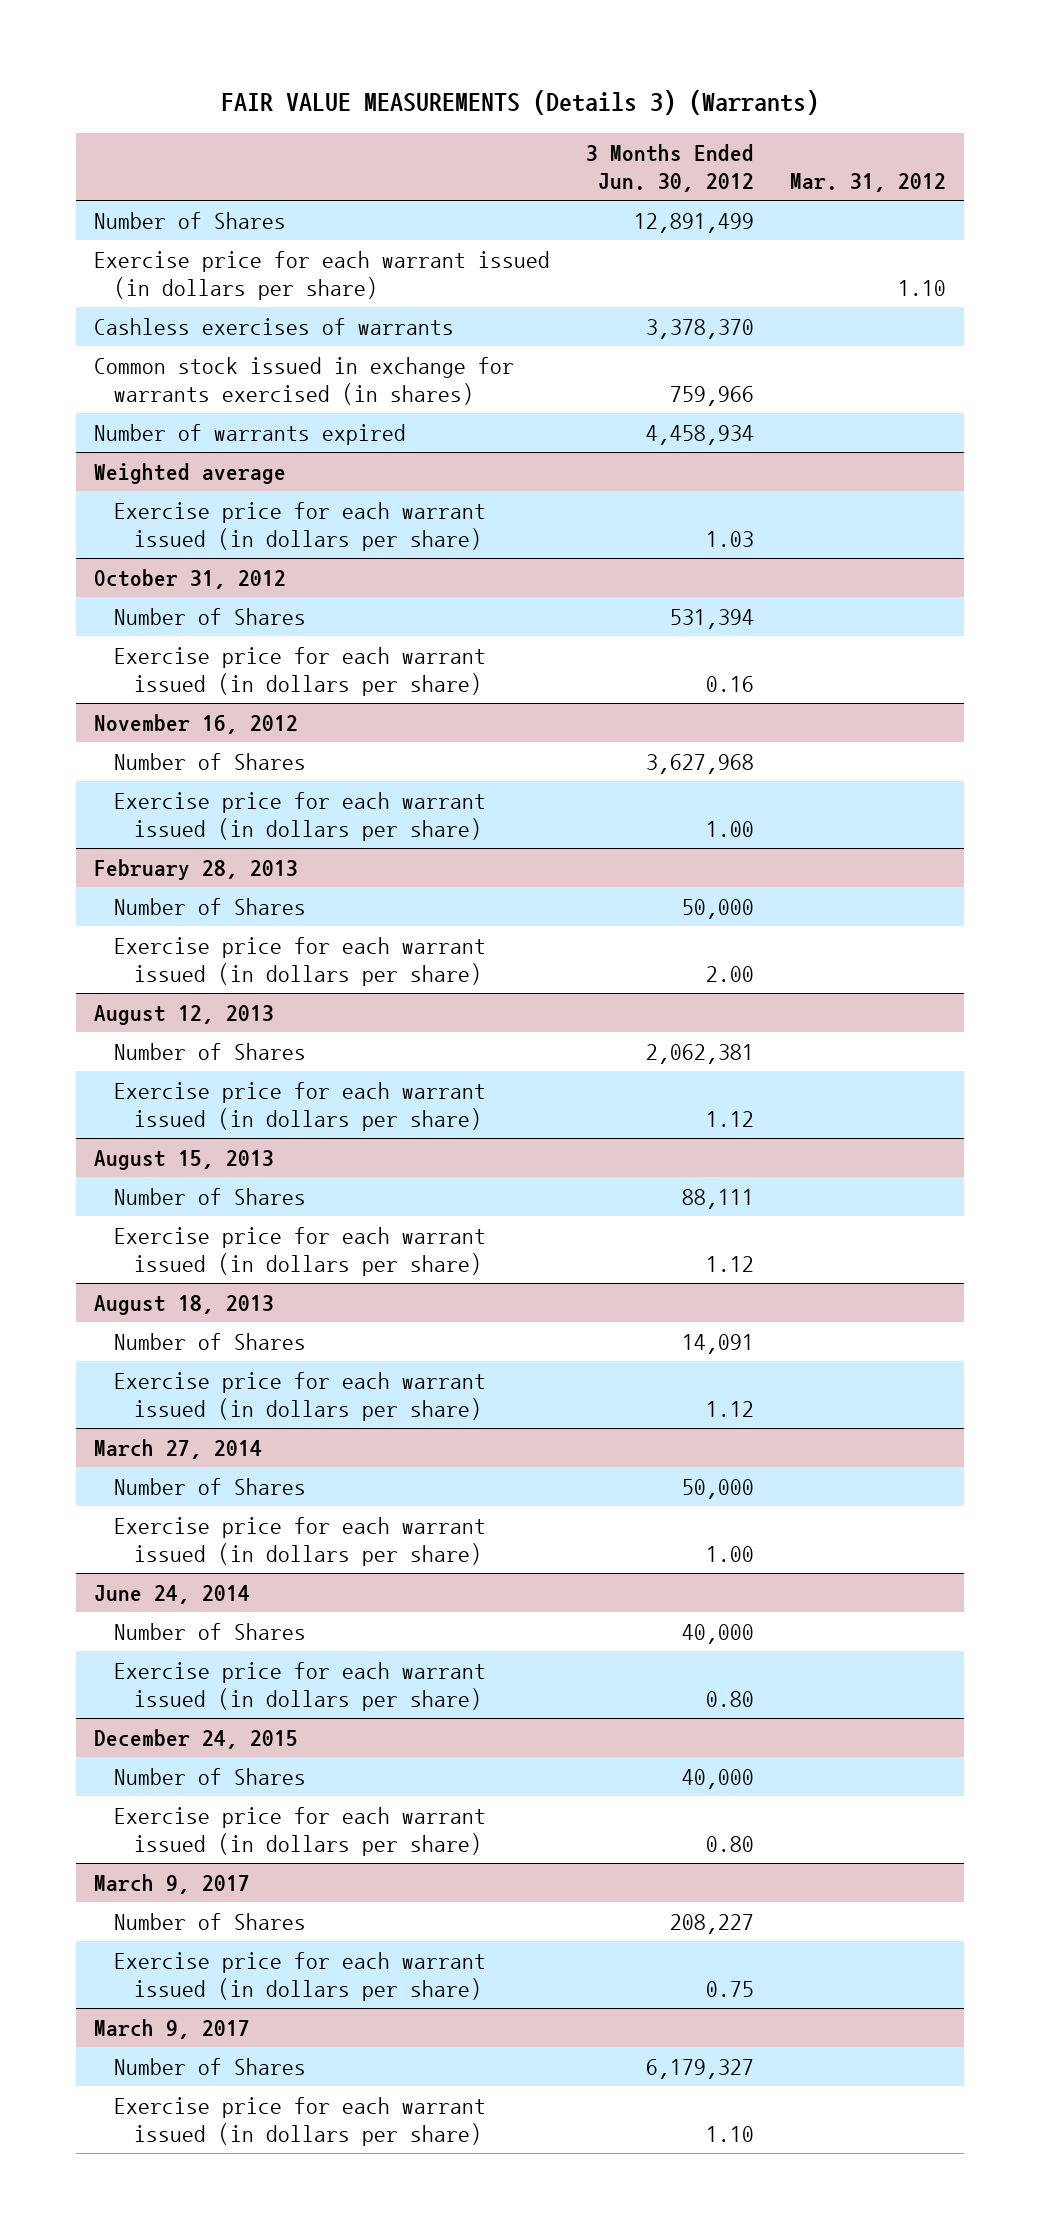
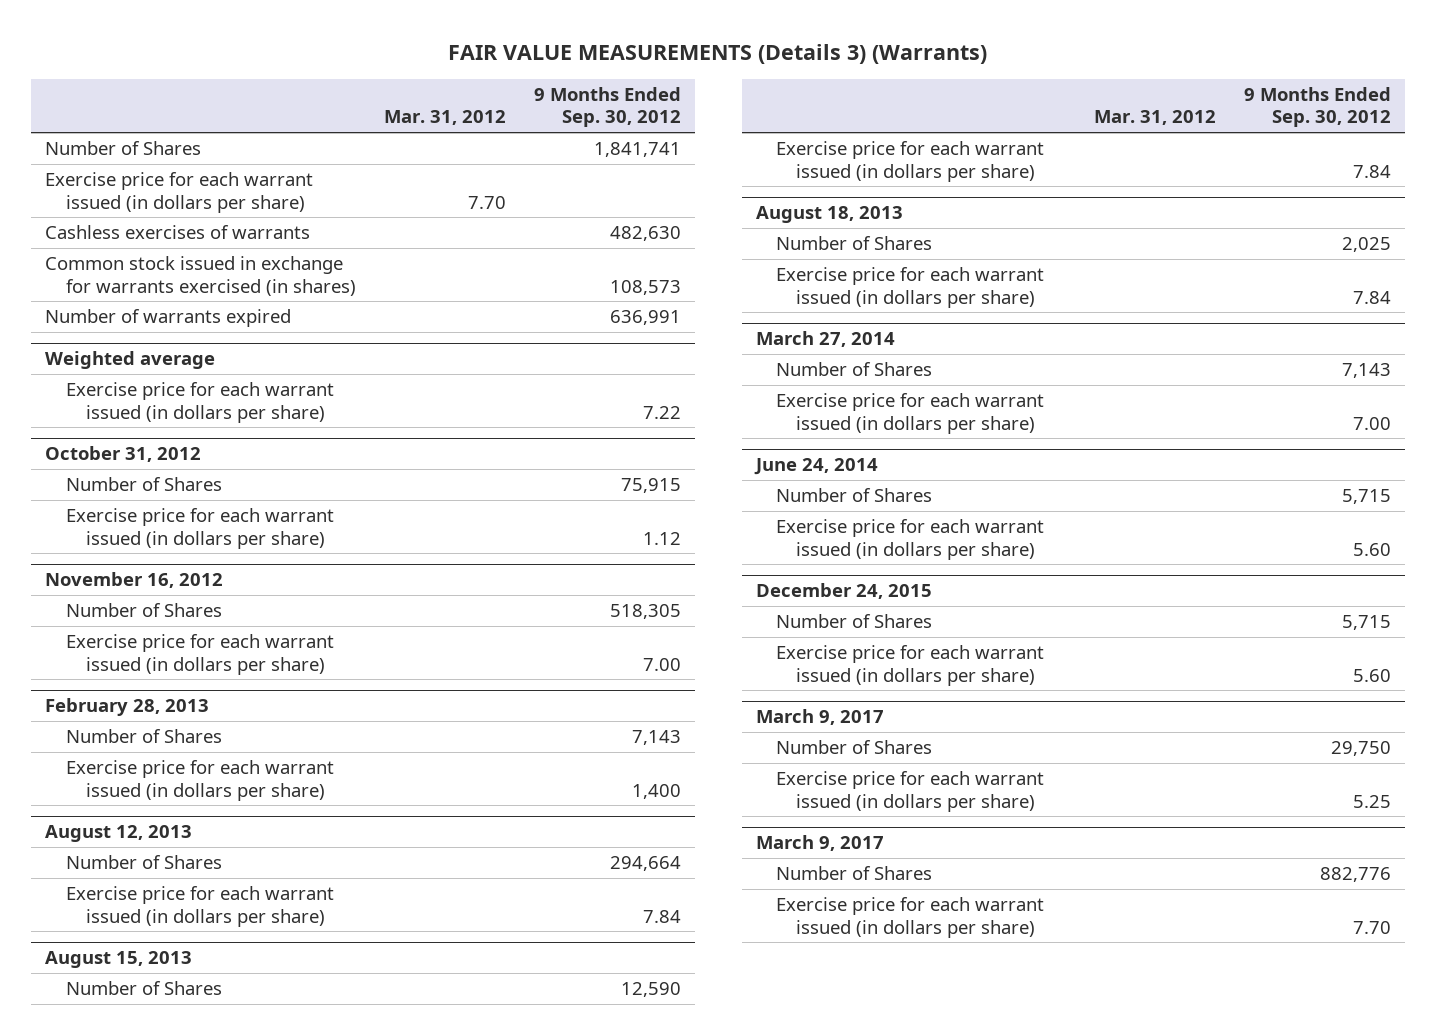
- | 3 Months Ended Jun. 30, 2012 | Mar. 31, 2012
+ | Mar. 31, 2012 | 9 Months Ended Sep. 30, 2012
- Exercise price for each warrant issued (in dollars per share) | | 1.10
+ Exercise price for each warrant issued (in dollars per share) | 7.70 |

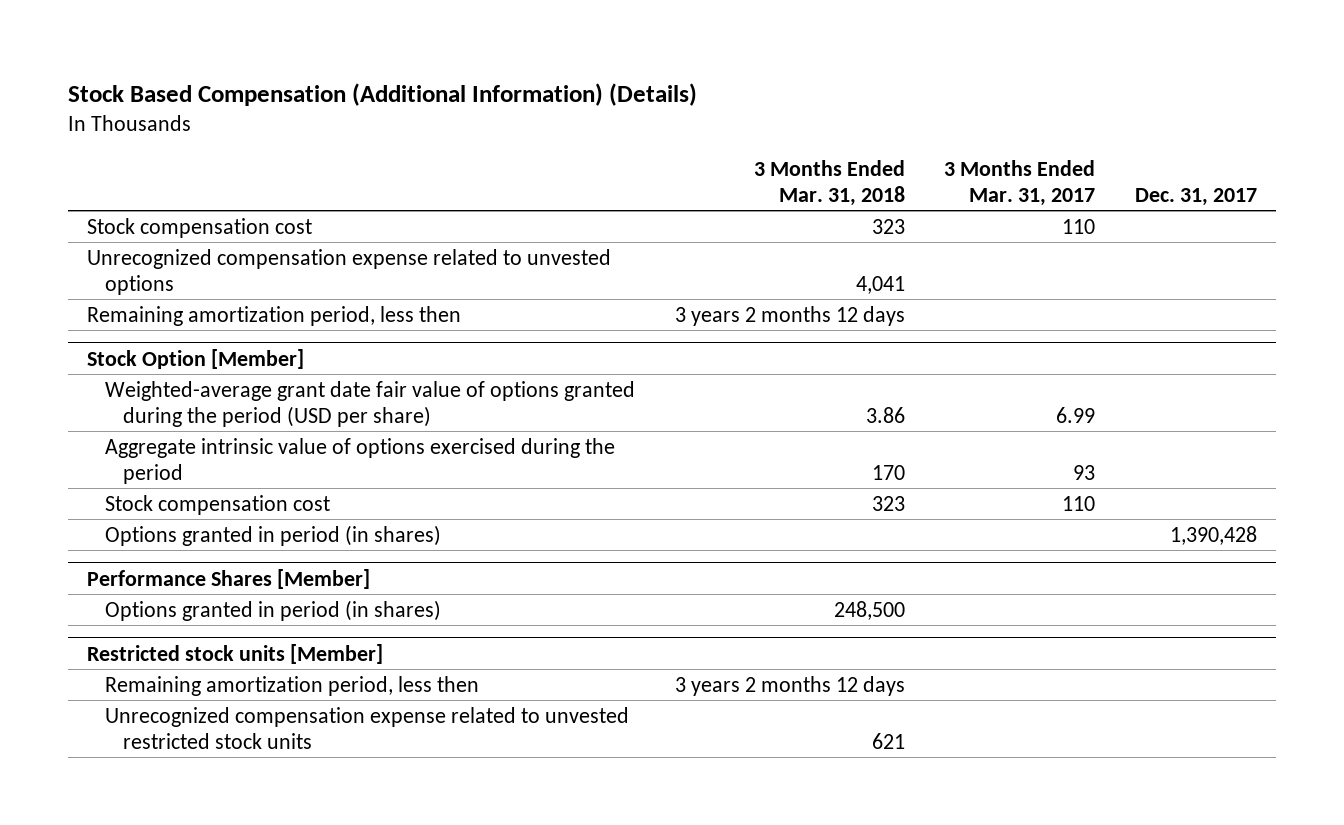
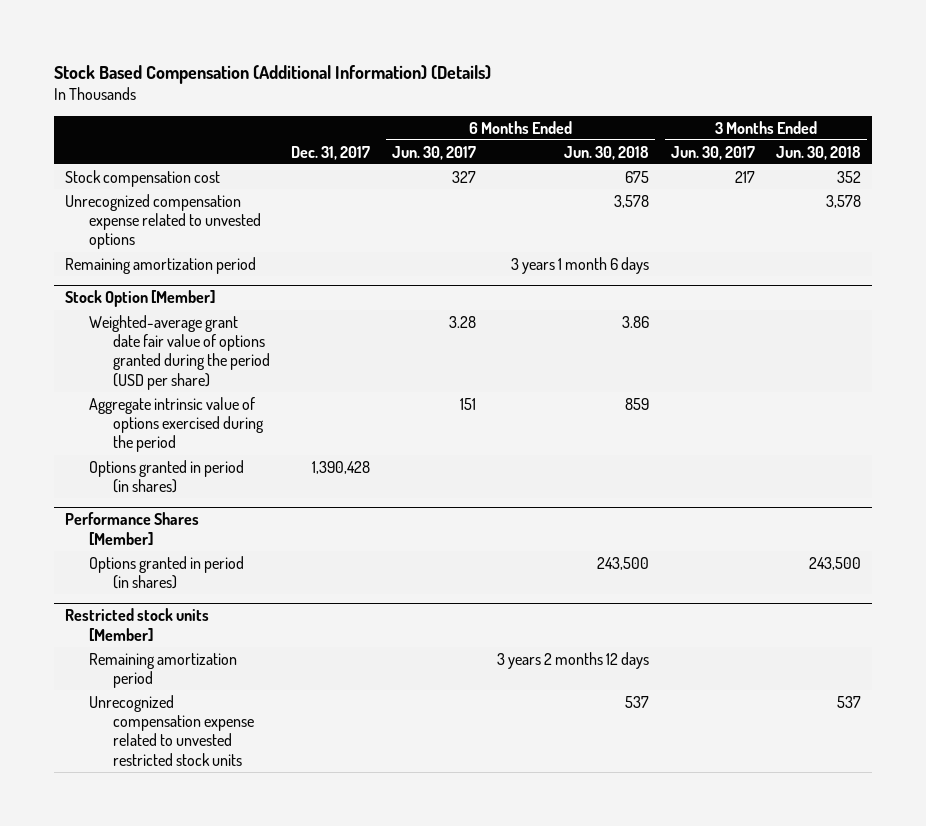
- | 3 Months Ended Mar. 31, 2018 | 3 Months Ended Mar. 31, 2017 | Dec. 31, 2017
+ | Dec. 31, 2017 | 6 Months Ended Jun. 30, 2017 | 6 Months Ended Jun. 30, 2018 | 3 Months Ended Jun. 30, 2017 | 3 Months Ended Jun. 30, 2018
- Remaining amortization period, less then | 3 years 2 months 12 days | |
+ Remaining amortization period | | | 3 years 1 month 6 days | |
@ Stock Option [Member]
- Stock compensation cost | 323 | 110 |
@ Restricted stock units [Member]
- Remaining amortization period, less then | 3 years 2 months 12 days | |
+ Remaining amortization period | | | 3 years 2 months 12 days | |

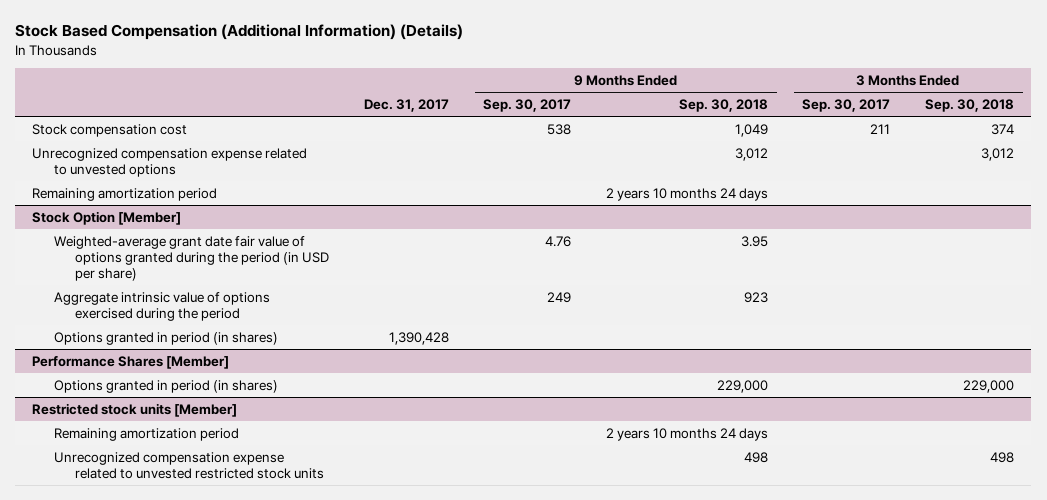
- | Dec. 31, 2017 | 6 Months Ended Jun. 30, 2017 | 6 Months Ended Jun. 30, 2018 | 3 Months Ended Jun. 30, 2017 | 3 Months Ended Jun. 30, 2018
+ | Dec. 31, 2017 | 9 Months Ended Sep. 30, 2017 | 9 Months Ended Sep. 30, 2018 | 3 Months Ended Sep. 30, 2017 | 3 Months Ended Sep. 30, 2018
@ Stock Option [Member]
- Weighted-average grant date fair value of options granted during the period (USD per share) | | 3.28 | 3.86 | |
+ Weighted-average grant date fair value of options granted during the period (in USD per share) | | 4.76 | 3.95 | |

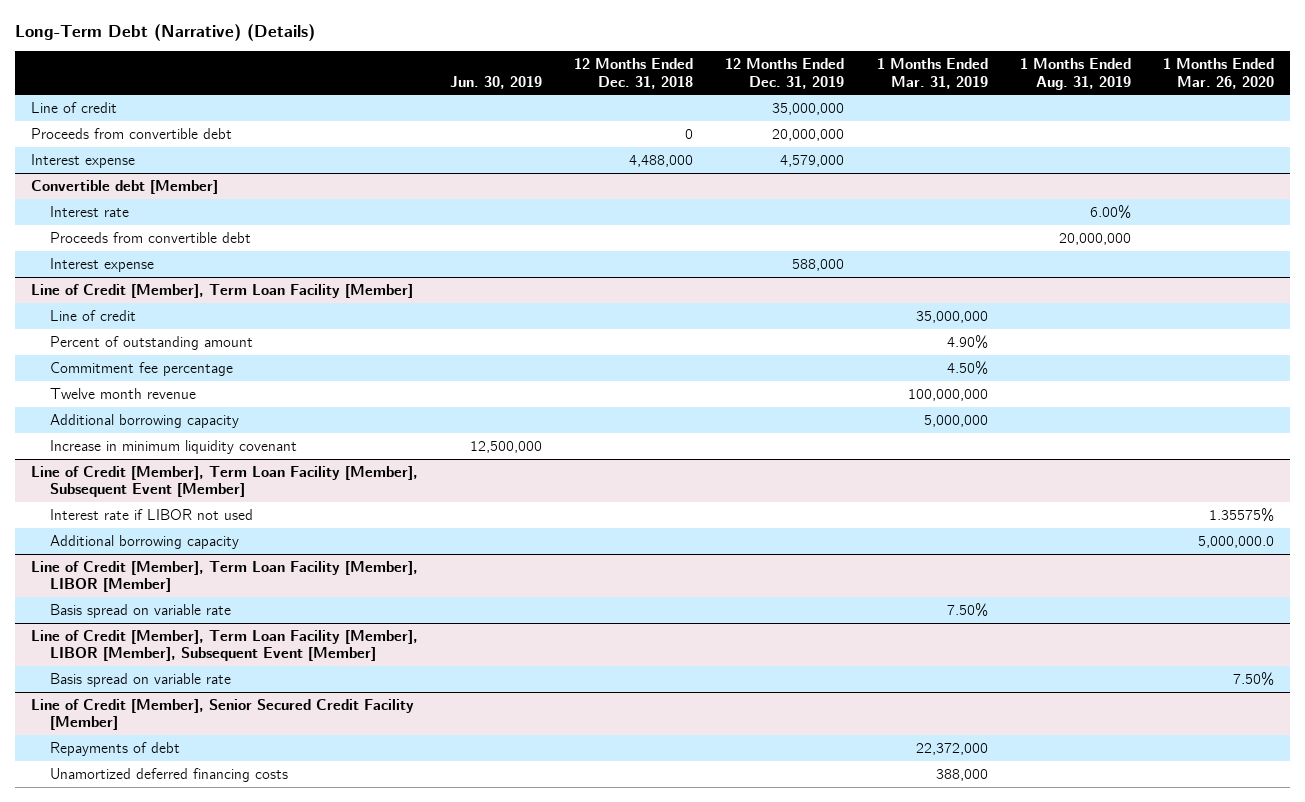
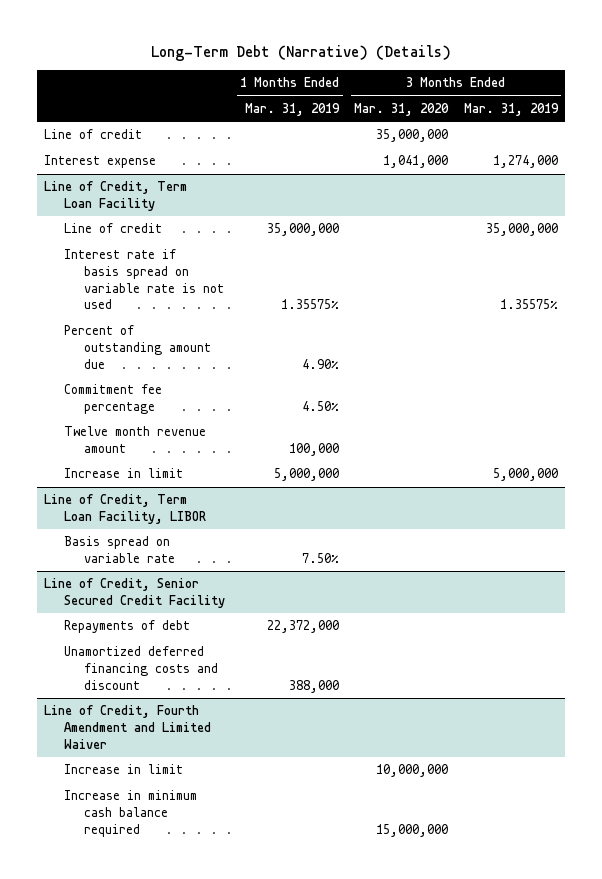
- | Jun. 30, 2019 | 12 Months Ended Dec. 31, 2018 | 12 Months Ended Dec. 31, 2019 | 1 Months Ended Mar. 31, 2019 | 1 Months Ended Aug. 31, 2019 | 1 Months Ended Mar. 26, 2020
+ | 1 Months Ended Mar. 31, 2019 | 3 Months Ended Mar. 31, 2020 | 3 Months Ended Mar. 31, 2019
- Proceeds from convertible debt | | 0 | 20,000,000 | | |
- Convertible debt [Member]
- Interest rate | | | | | 6.00% |
- Proceeds from convertible debt | | | | | 20,000,000 |
- Interest expense | | | 588,000 | | |
- Line of Credit [Member], Term Loan Facility [Member]
+ Line of Credit, Term Loan Facility
- Percent of outstanding amount | | | | 4.90% | |
+ Interest rate if basis spread on variable rate is not used | 1.35575% | | 1.35575%
+ Percent of outstanding amount due | 4.90% | |
- Twelve month revenue | | | | 100,000,000 | |
- Additional borrowing capacity | | | | 5,000,000 | |
- Increase in minimum liquidity covenant | 12,500,000 | | | | |
- Line of Credit [Member], Term Loan Facility [Member], Subsequent Event [Member]
- Interest rate if LIBOR not used | | | | | | 1.35575%
- Additional borrowing capacity | | | | | | 5,000,000.0
- Line of Credit [Member], Term Loan Facility [Member], LIBOR [Member]
+ Twelve month revenue amount | 100,000 | |
+ Increase in limit | 5,000,000 | | 5,000,000
+ Line of Credit, Term Loan Facility, LIBOR
- Line of Credit [Member], Term Loan Facility [Member], LIBOR [Member], Subsequent Event [Member]
- Basis spread on variable rate | | | | | | 7.50%
- Line of Credit [Member], Senior Secured Credit Facility [Member]
+ Line of Credit, Senior Secured Credit Facility
- Unamortized deferred financing costs | | | | 388,000 | |
+ Unamortized deferred financing costs and discount | 388,000 | |
+ Line of Credit, Fourth Amendment and Limited Waiver
+ Increase in limit | | 10,000,000 |
+ Increase in minimum cash balance required | | 15,000,000 |

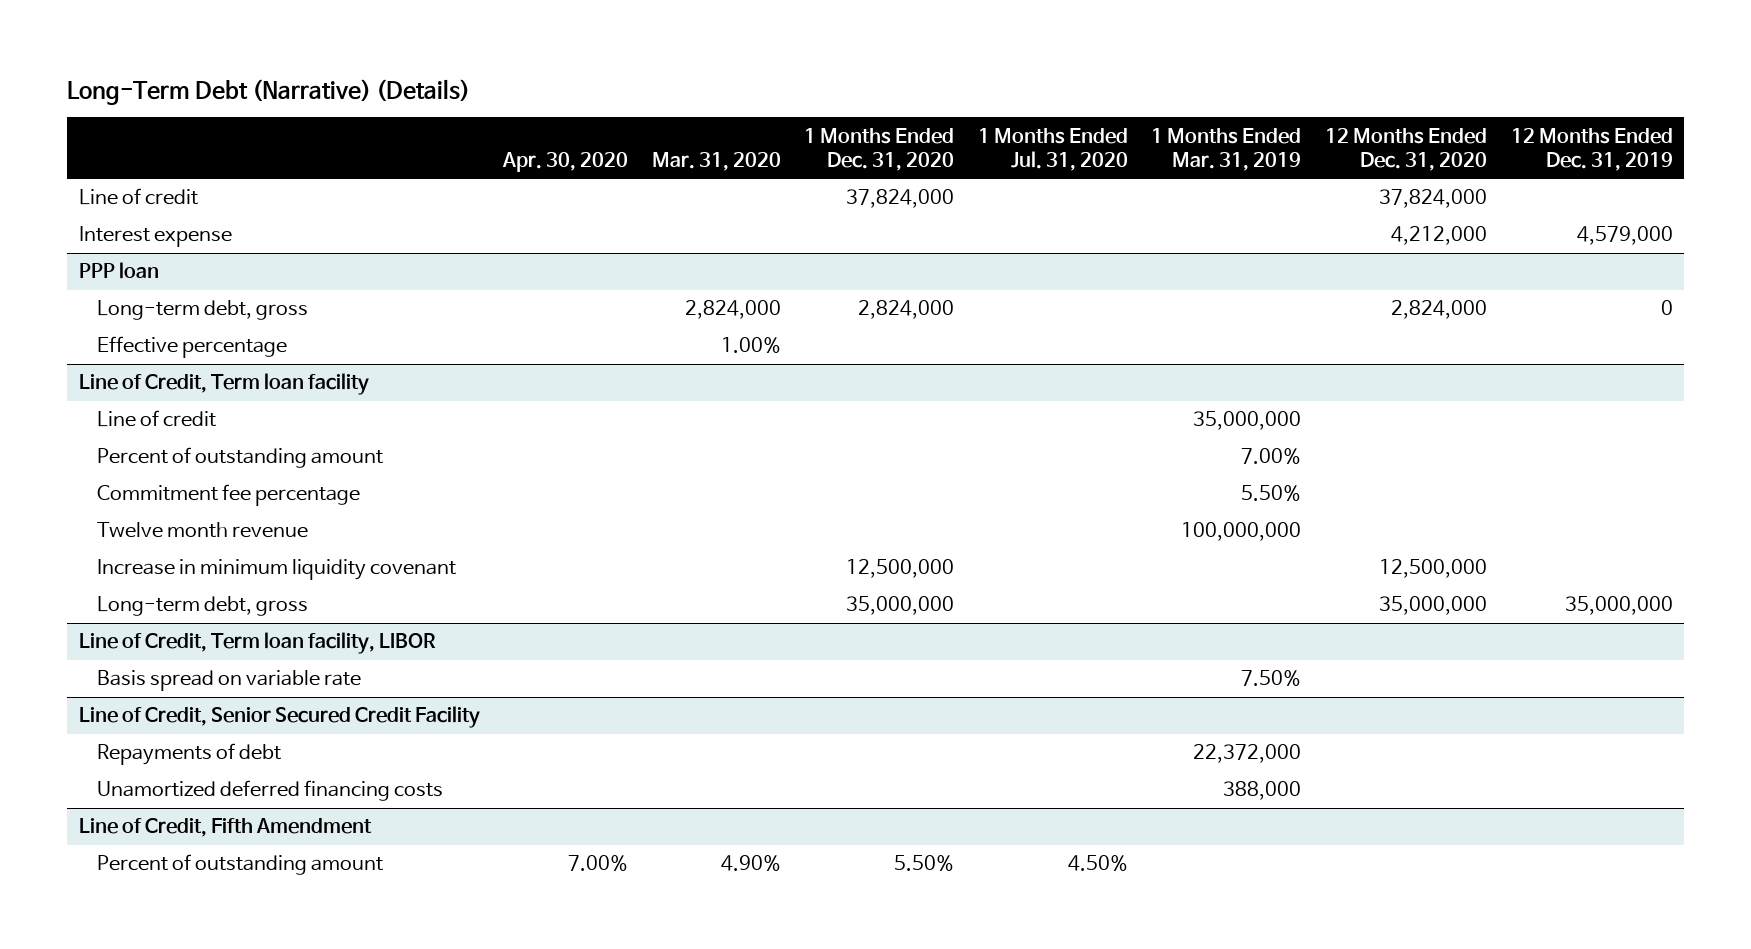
- | 1 Months Ended Mar. 31, 2019 | 3 Months Ended Mar. 31, 2020 | 3 Months Ended Mar. 31, 2019
+ | Apr. 30, 2020 | Mar. 31, 2020 | 1 Months Ended Dec. 31, 2020 | 1 Months Ended Jul. 31, 2020 | 1 Months Ended Mar. 31, 2019 | 12 Months Ended Dec. 31, 2020 | 12 Months Ended Dec. 31, 2019
- Line of Credit, Term Loan Facility
+ PPP loan
+ Long-term debt, gross | | 2,824,000 | 2,824,000 | | | 2,824,000 | 0
+ Effective percentage | | 1.00% | | | | |
+ Line of Credit, Term loan facility
- Interest rate if basis spread on variable rate is not used | 1.35575% | | 1.35575%
- Percent of outstanding amount due | 4.90% | |
- Commitment fee percentage | 4.50% | |
- Twelve month revenue amount | 100,000 | |
- Increase in limit | 5,000,000 | | 5,000,000
- Line of Credit, Term Loan Facility, LIBOR
+ Percent of outstanding amount | | | | | 7.00% | |
+ Commitment fee percentage | | | | | 5.50% | |
+ Twelve month revenue | | | | | 100,000,000 | |
+ Increase in minimum liquidity covenant | | | 12,500,000 | | | 12,500,000 |
+ Long-term debt, gross | | | 35,000,000 | | | 35,000,000 | 35,000,000
+ Line of Credit, Term loan facility, LIBOR
@ Line of Credit, Senior Secured Credit Facility
- Unamortized deferred financing costs and discount | 388,000 | |
- Line of Credit, Fourth Amendment and Limited Waiver
- Increase in limit | | 10,000,000 |
- Increase in minimum cash balance required | | 15,000,000 |
@ Line of Credit, Senior Secured Credit Facility
+ Unamortized deferred financing costs | | | | | 388,000 | |
+ Line of Credit, Fifth Amendment
+ Percent of outstanding amount | 7.00% | 4.90% | 5.50% | 4.50% | | |

